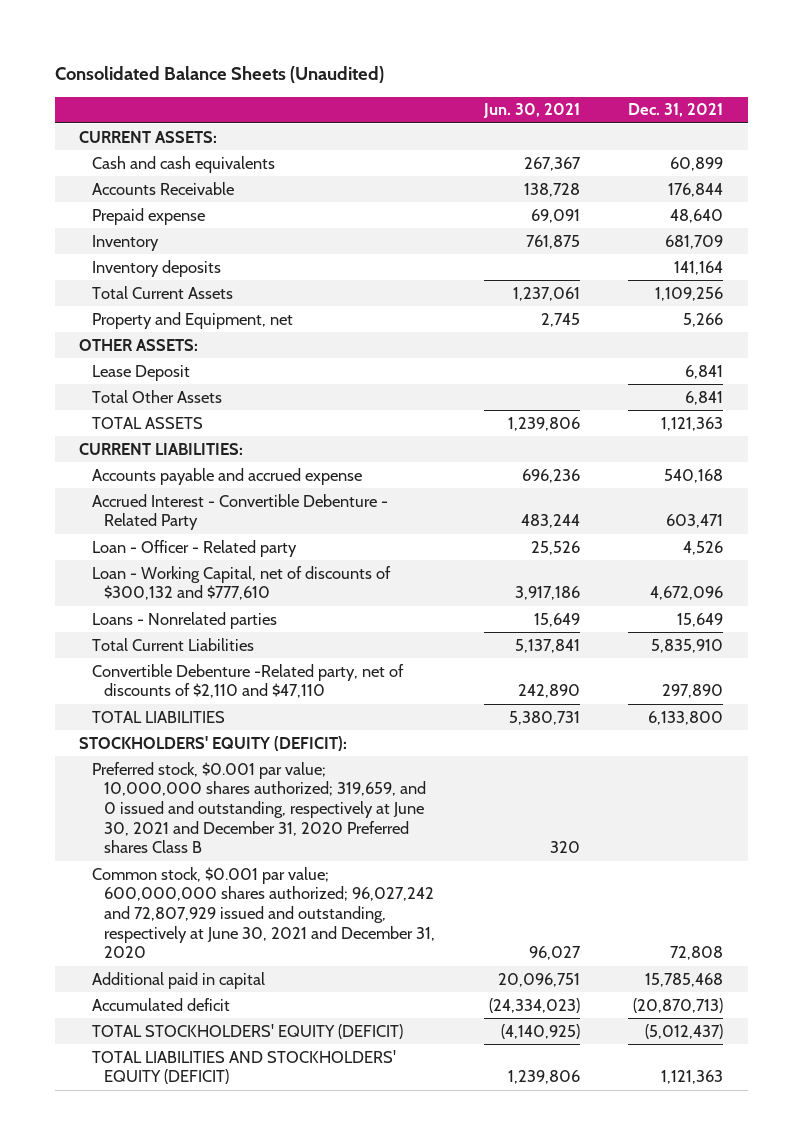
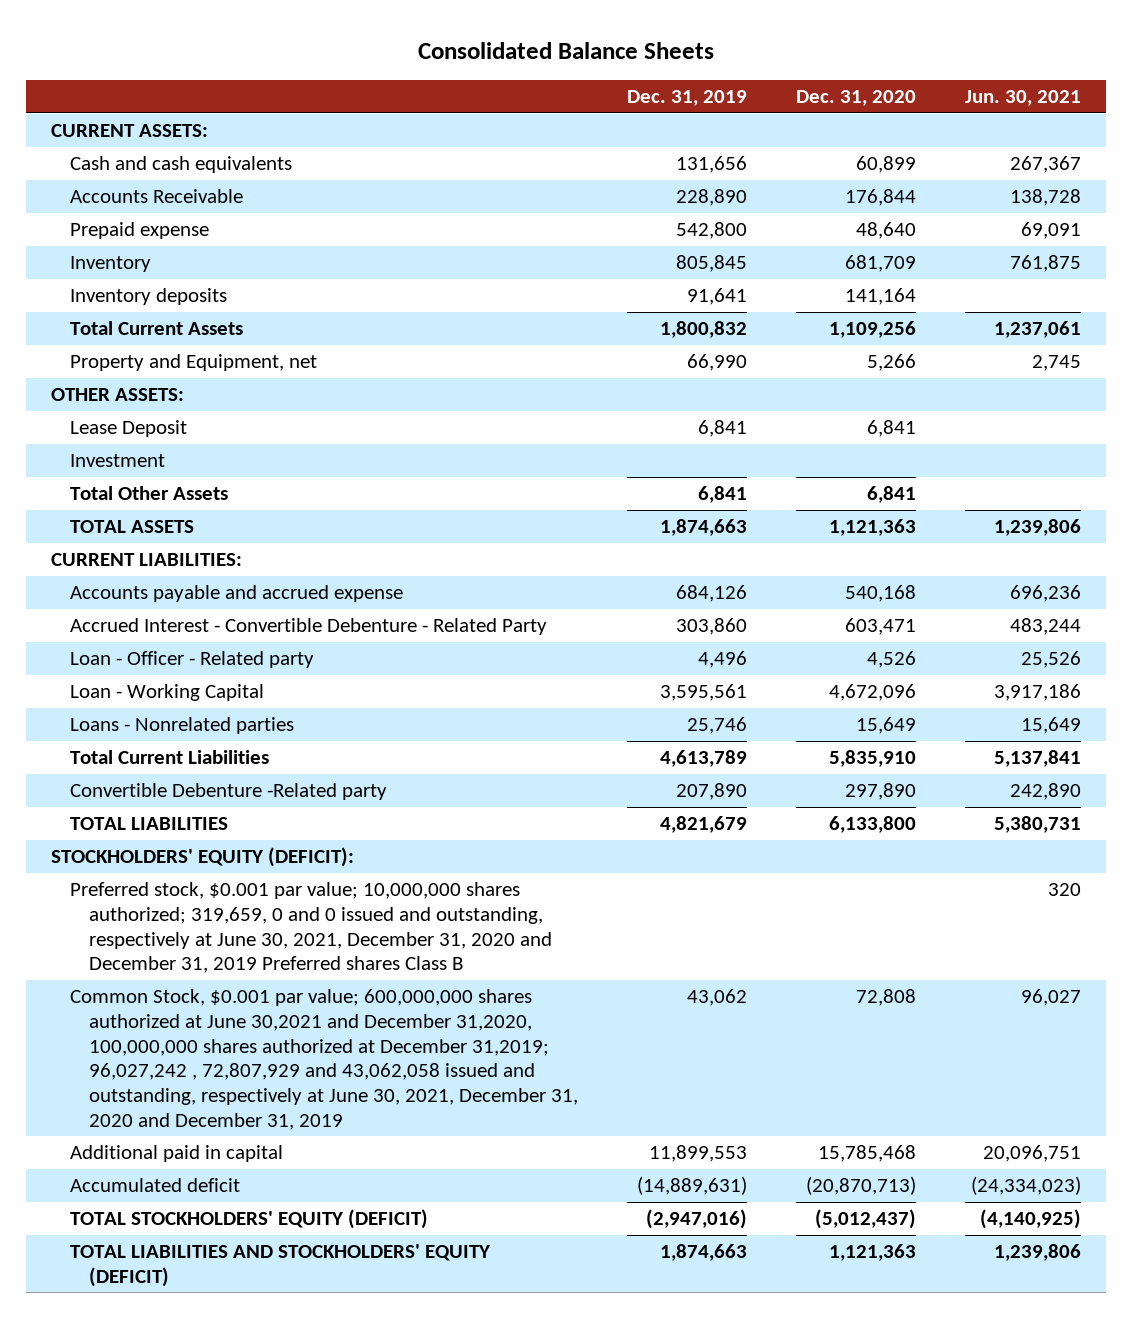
- Consolidated Balance Sheets (Unaudited)
+ Consolidated Balance Sheets
- | Jun. 30, 2021 | Dec. 31, 2021
+ | Dec. 31, 2019 | Dec. 31, 2020 | Jun. 30, 2021
+ Investment
- Loan - Working Capital, net of discounts of $300,132 and $777,610 | 3,917,186 | 4,672,096
+ Loan - Working Capital | 3,595,561 | 4,672,096 | 3,917,186
- Convertible Debenture -Related party, net of discounts of $2,110 and $47,110 | 242,890 | 297,890
+ Convertible Debenture -Related party | 207,890 | 297,890 | 242,890
- Preferred stock, $0.001 par value; 10,000,000 shares authorized; 319,659, and 0 issued and outstanding, respectively at June 30, 2021 and December 31, 2020 Preferred shares Class B | 320 |
- Common stock, $0.001 par value; 600,000,000 shares authorized; 96,027,242 and 72,807,929 issued and outstanding, respectively at June 30, 2021 and December 31, 2020 | 96,027 | 72,808
+ Preferred stock, $0.001 par value; 10,000,000 shares authorized; 319,659, 0 and 0 issued and outstanding, respectively at June 30, 2021, December 31, 2020 and December 31, 2019 Preferred shares Class B | | | 320
+ Common Stock, $0.001 par value; 600,000,000 shares authorized at June 30,2021 and December 31,2020, 100,000,000 shares authorized at December 31,2019; 96,027,242 , 72,807,929 and 43,062,058 issued and outstanding, respectively at June 30, 2021, December 31, 2020 and December 31, 2019 | 43,062 | 72,808 | 96,027

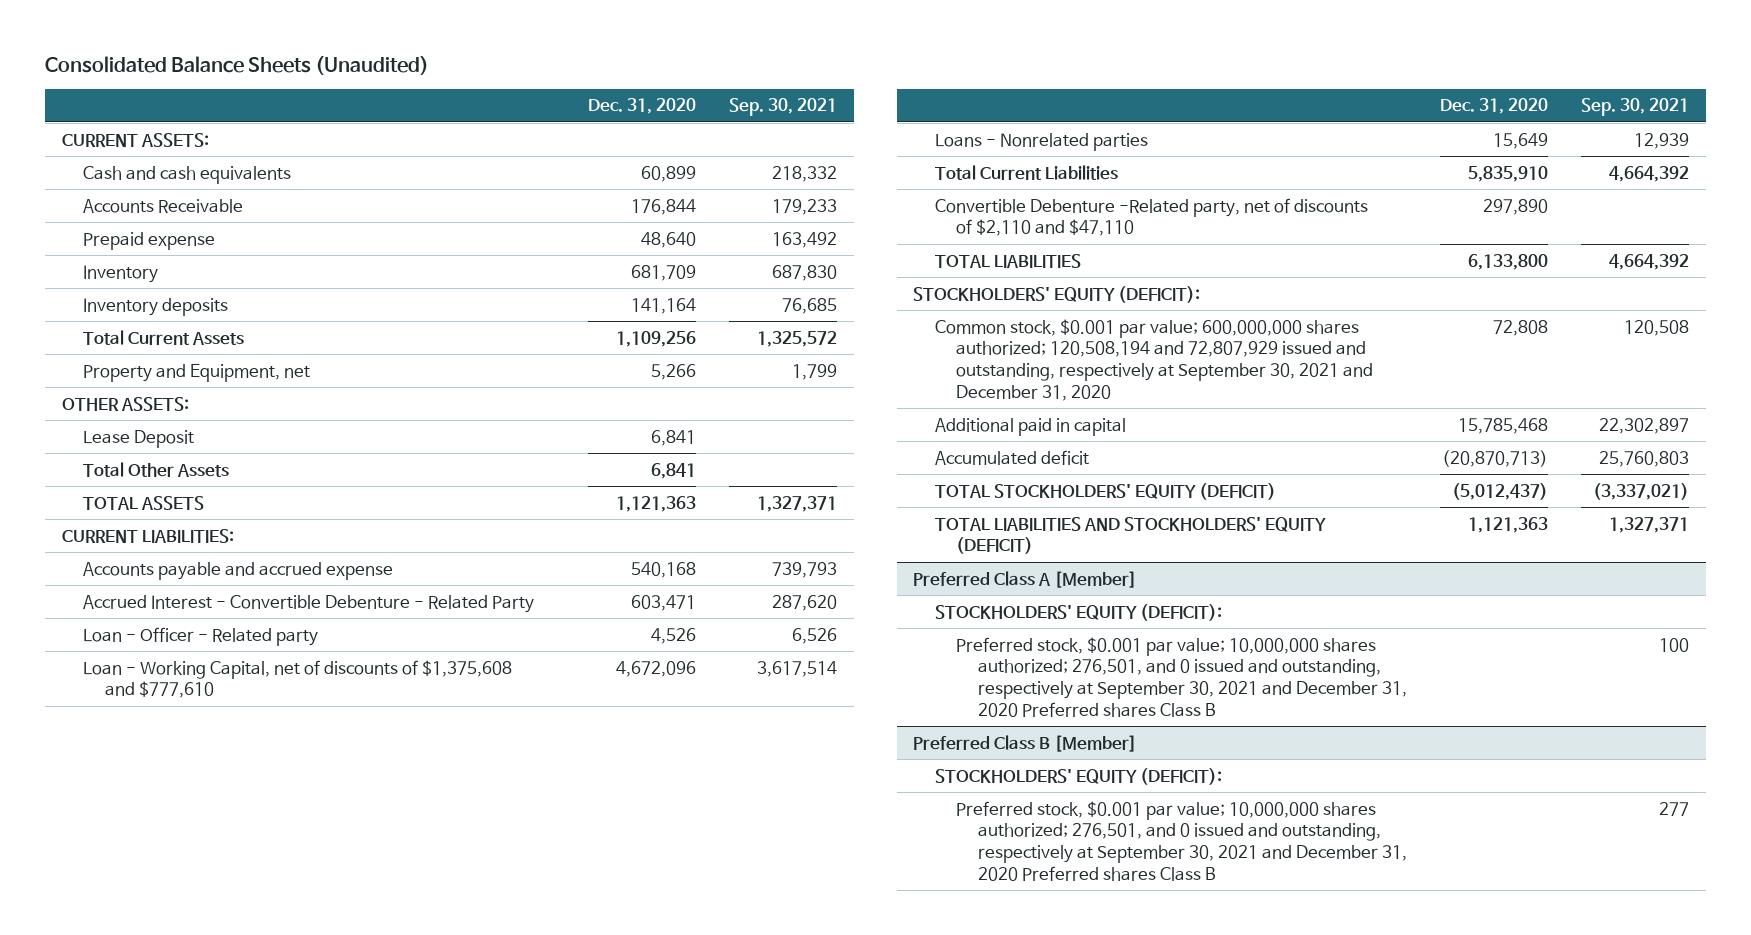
- Consolidated Balance Sheets
+ Consolidated Balance Sheets (Unaudited)
- | Dec. 31, 2019 | Dec. 31, 2020 | Jun. 30, 2021
+ | Dec. 31, 2020 | Sep. 30, 2021
- Investment
- Loan - Working Capital | 3,595,561 | 4,672,096 | 3,917,186
+ Loan - Working Capital, net of discounts of $1,375,608 and $777,610 | 4,672,096 | 3,617,514
- Convertible Debenture -Related party | 207,890 | 297,890 | 242,890
+ Convertible Debenture -Related party, net of discounts of $2,110 and $47,110 | 297,890 |
- Preferred stock, $0.001 par value; 10,000,000 shares authorized; 319,659, 0 and 0 issued and outstanding, respectively at June 30, 2021, December 31, 2020 and December 31, 2019 Preferred shares Class B | | | 320
- Common Stock, $0.001 par value; 600,000,000 shares authorized at June 30,2021 and December 31,2020, 100,000,000 shares authorized at December 31,2019; 96,027,242 , 72,807,929 and 43,062,058 issued and outstanding, respectively at June 30, 2021, December 31, 2020 and December 31, 2019 | 43,062 | 72,808 | 96,027
+ Common stock, $0.001 par value; 600,000,000 shares authorized; 120,508,194 and 72,807,929 issued and outstanding, respectively at September 30, 2021 and December 31, 2020 | 72,808 | 120,508
+ Preferred Class A [Member]
+ STOCKHOLDERS' EQUITY (DEFICIT):
+ Preferred stock, $0.001 par value; 10,000,000 shares authorized; 276,501, and 0 issued and outstanding, respectively at September 30, 2021 and December 31, 2020 Preferred shares Class B | | 100
+ Preferred Class B [Member]
+ STOCKHOLDERS' EQUITY (DEFICIT):
+ Preferred stock, $0.001 par value; 10,000,000 shares authorized; 276,501, and 0 issued and outstanding, respectively at September 30, 2021 and December 31, 2020 Preferred shares Class B | | 277

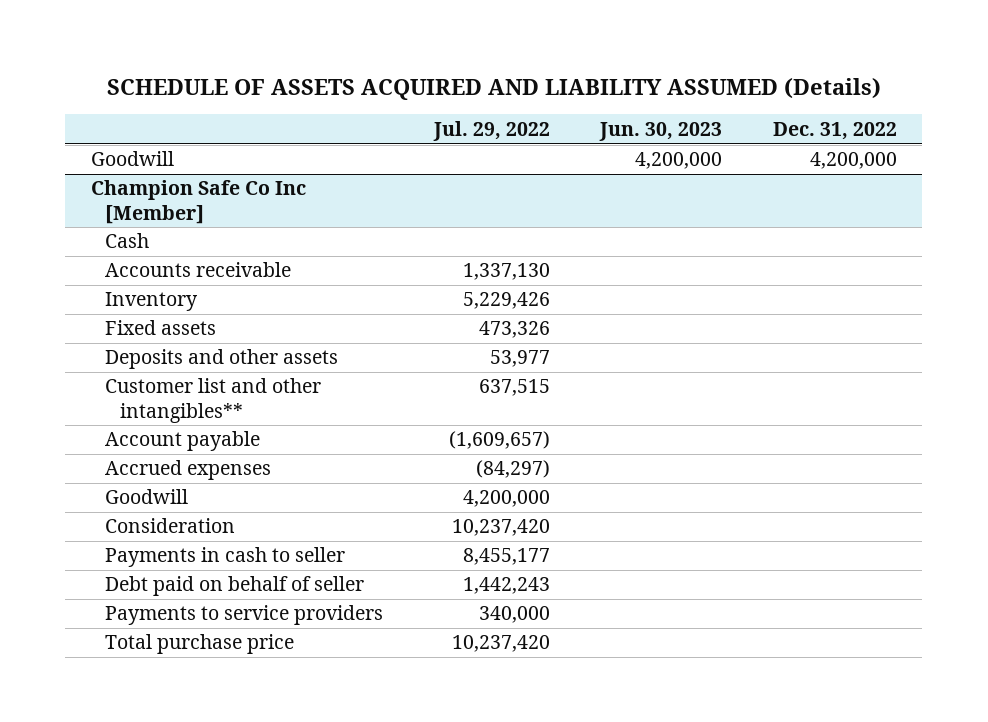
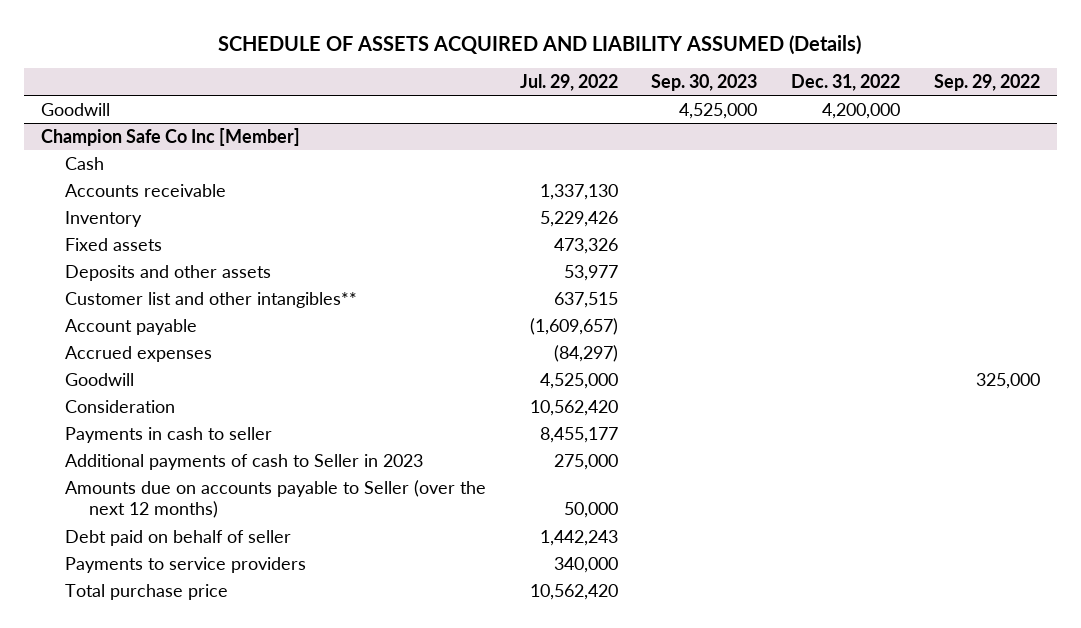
- | Jul. 29, 2022 | Jun. 30, 2023 | Dec. 31, 2022
+ | Jul. 29, 2022 | Sep. 30, 2023 | Dec. 31, 2022 | Sep. 29, 2022
@ Champion Safe Co Inc [Member]
- Goodwill | 4,200,000 | |
- Consideration | 10,237,420 | |
+ Goodwill | 4,525,000 | | | 325,000
+ Consideration | 10,562,420 | | |
+ Additional payments of cash to Seller in 2023 | 275,000 | | |
+ Amounts due on accounts payable to Seller (over the next 12 months) | 50,000 | | |
- Total purchase price | 10,237,420 | |
+ Total purchase price | 10,562,420 | | |

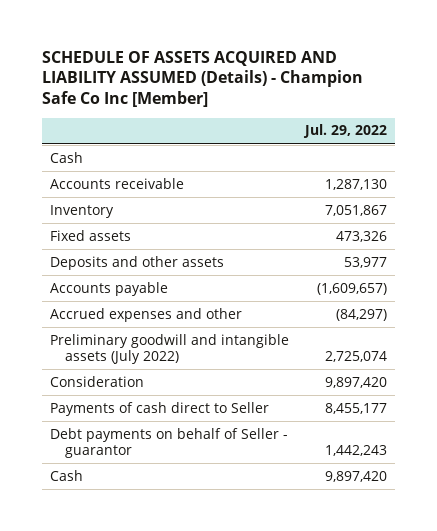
- SCHEDULE OF ASSETS ACQUIRED AND LIABILITY ASSUMED (Details)
+ SCHEDULE OF ASSETS ACQUIRED AND LIABILITY ASSUMED (Details) - Champion Safe Co Inc [Member]
- | Jul. 29, 2022 | Sep. 30, 2023 | Dec. 31, 2022 | Sep. 29, 2022
+ | Jul. 29, 2022
- Goodwill | | 4,525,000 | 4,200,000 |
- Champion Safe Co Inc [Member]
- Accounts receivable | 1,337,130 | | |
- Inventory | 5,229,426 | | |
+ Accounts receivable | 1,287,130
+ Inventory | 7,051,867
- Customer list and other intangibles** | 637,515 | | |
- Account payable | (1,609,657) | | |
- Accrued expenses | (84,297) | | |
- Goodwill | 4,525,000 | | | 325,000
- Consideration | 10,562,420 | | |
- Payments in cash to seller | 8,455,177 | | |
- Additional payments of cash to Seller in 2023 | 275,000 | | |
- Amounts due on accounts payable to Seller (over the next 12 months) | 50,000 | | |
- Debt paid on behalf of seller | 1,442,243 | | |
- Payments to service providers | 340,000 | | |
- Total purchase price | 10,562,420 | | |
+ Accounts payable | (1,609,657)
+ Accrued expenses and other | (84,297)
+ Preliminary goodwill and intangible assets (July 2022) | 2,725,074
+ Consideration | 9,897,420
+ Payments of cash direct to Seller | 8,455,177
+ Debt payments on behalf of Seller - guarantor | 1,442,243
+ Cash | 9,897,420

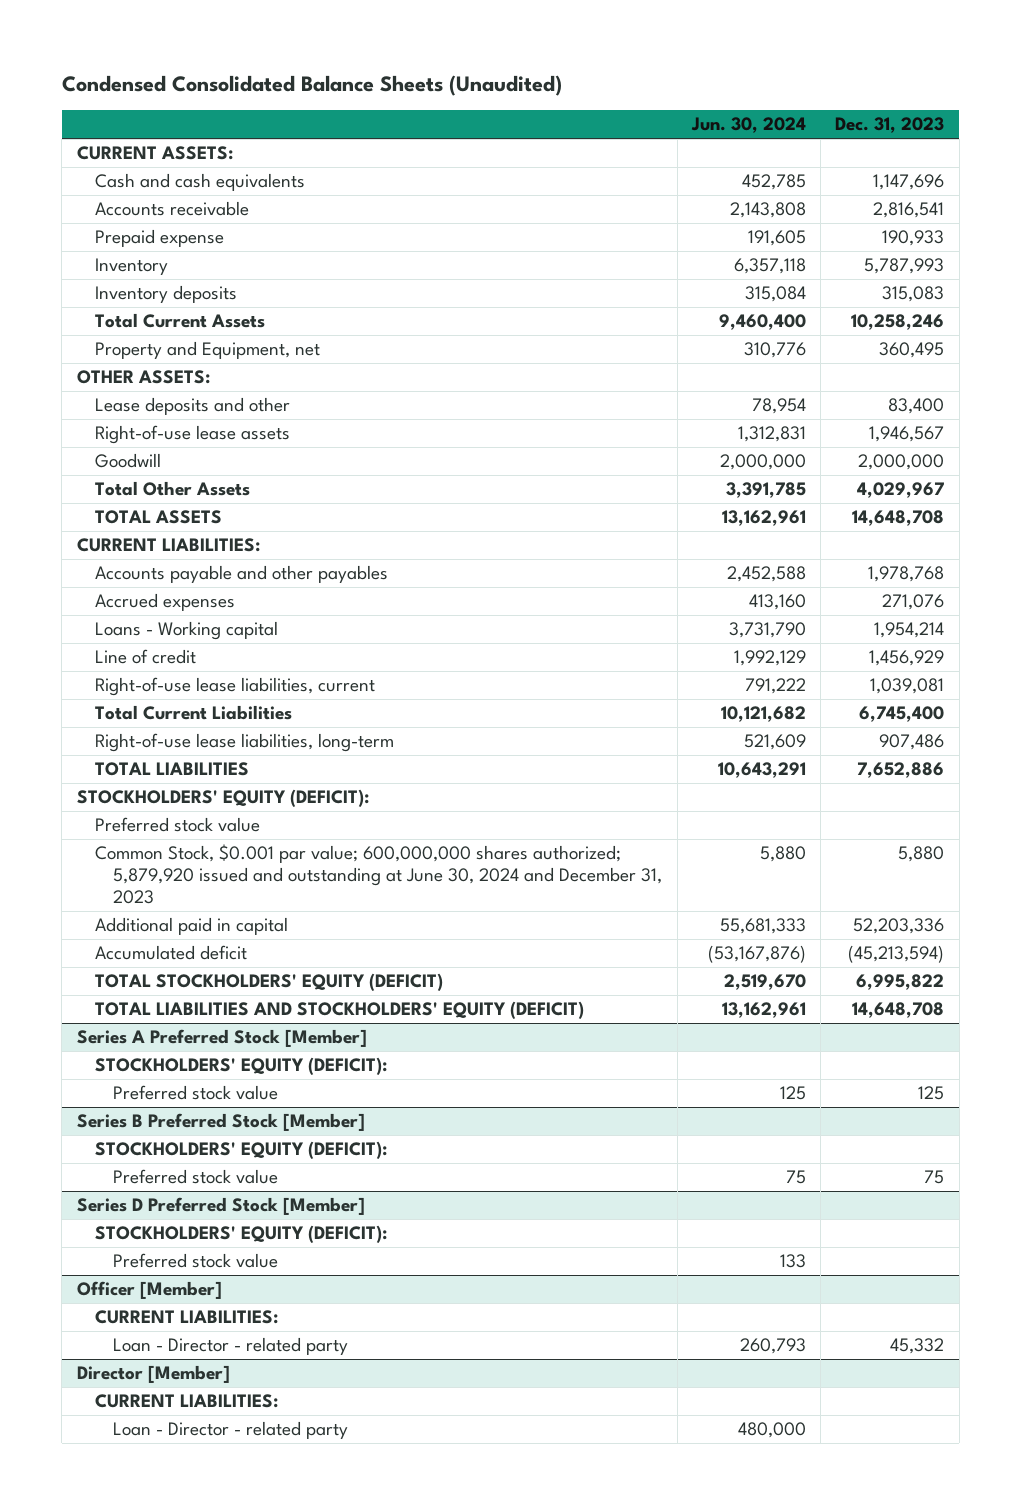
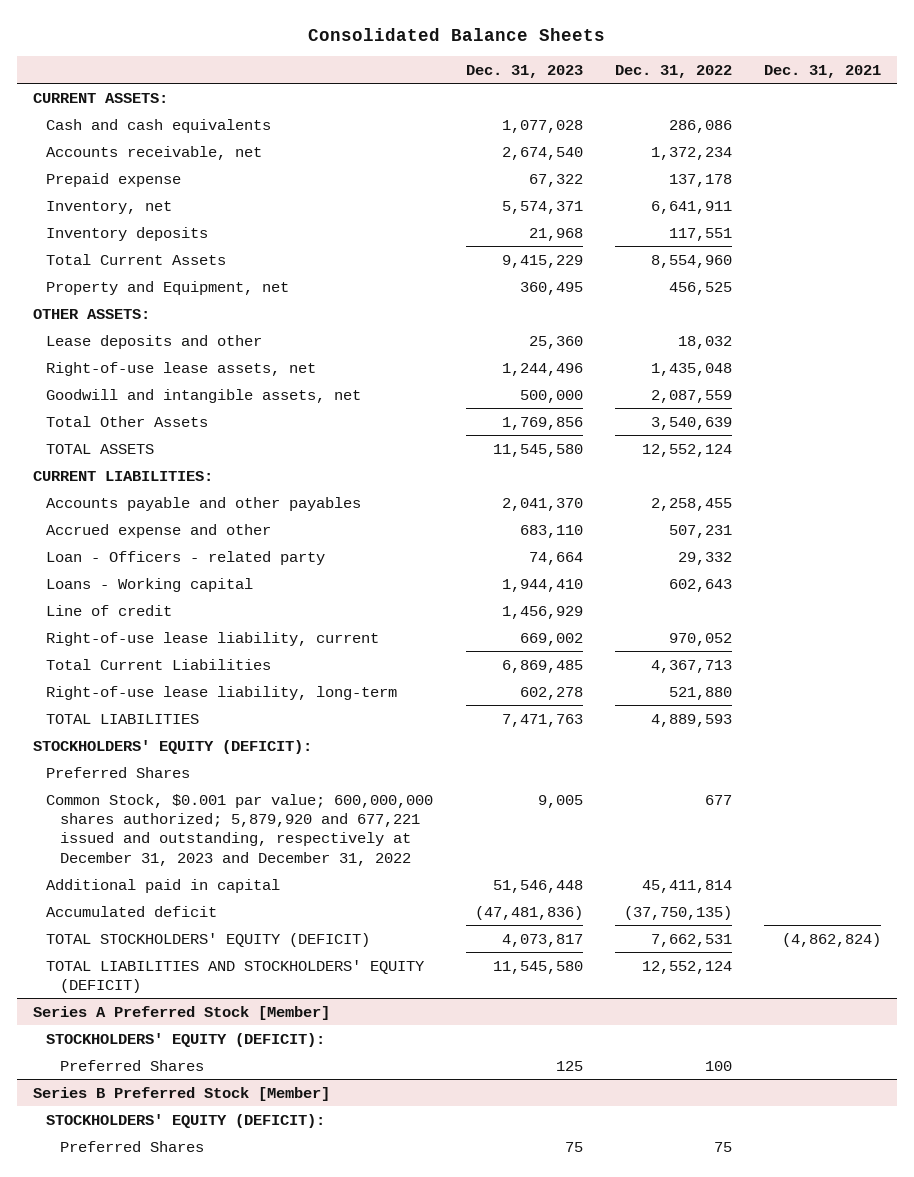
- Condensed Consolidated Balance Sheets (Unaudited)
+ Consolidated Balance Sheets
- | Jun. 30, 2024 | Dec. 31, 2023
+ | Dec. 31, 2023 | Dec. 31, 2022 | Dec. 31, 2021
- Cash and cash equivalents | 452,785 | 1,147,696
- Accounts receivable | 2,143,808 | 2,816,541
- Prepaid expense | 191,605 | 190,933
- Inventory | 6,357,118 | 5,787,993
- Inventory deposits | 315,084 | 315,083
- Total Current Assets | 9,460,400 | 10,258,246
+ Cash and cash equivalents | 1,077,028 | 286,086 |
+ Accounts receivable, net | 2,674,540 | 1,372,234 |
+ Prepaid expense | 67,322 | 137,178 |
+ Inventory, net | 5,574,371 | 6,641,911 |
+ Inventory deposits | 21,968 | 117,551 |
+ Total Current Assets | 9,415,229 | 8,554,960 |
- Lease deposits and other | 78,954 | 83,400
- Right-of-use lease assets | 1,312,831 | 1,946,567
- Goodwill | 2,000,000 | 2,000,000
- Total Other Assets | 3,391,785 | 4,029,967
- TOTAL ASSETS | 13,162,961 | 14,648,708
+ Lease deposits and other | 25,360 | 18,032 |
+ Right-of-use lease assets, net | 1,244,496 | 1,435,048 |
+ Goodwill and intangible assets, net | 500,000 | 2,087,559 |
+ Total Other Assets | 1,769,856 | 3,540,639 |
+ TOTAL ASSETS | 11,545,580 | 12,552,124 |
- Accounts payable and other payables | 2,452,588 | 1,978,768
- Accrued expenses | 413,160 | 271,076
- Loans - Working capital | 3,731,790 | 1,954,214
+ Accounts payable and other payables | 2,041,370 | 2,258,455 |
+ Accrued expense and other | 683,110 | 507,231 |
+ Loan - Officers - related party | 74,664 | 29,332 |
+ Loans - Working capital | 1,944,410 | 602,643 |
- Right-of-use lease liabilities, current | 791,222 | 1,039,081
- Total Current Liabilities | 10,121,682 | 6,745,400
- Right-of-use lease liabilities, long-term | 521,609 | 907,486
- TOTAL LIABILITIES | 10,643,291 | 7,652,886
+ Right-of-use lease liability, current | 669,002 | 970,052 |
+ Total Current Liabilities | 6,869,485 | 4,367,713 |
+ Right-of-use lease liability, long-term | 602,278 | 521,880 |
+ TOTAL LIABILITIES | 7,471,763 | 4,889,593 |
- Preferred stock value
- Common Stock, $0.001 par value; 600,000,000 shares authorized; 5,879,920 issued and outstanding at June 30, 2024 and December 31, 2023 | 5,880 | 5,880
- Additional paid in capital | 55,681,333 | 52,203,336
- Accumulated deficit | (53,167,876) | (45,213,594)
- TOTAL STOCKHOLDERS' EQUITY (DEFICIT) | 2,519,670 | 6,995,822
- TOTAL LIABILITIES AND STOCKHOLDERS' EQUITY (DEFICIT) | 13,162,961 | 14,648,708
+ Preferred Shares
+ Common Stock, $0.001 par value; 600,000,000 shares authorized; 5,879,920 and 677,221 issued and outstanding, respectively at December 31, 2023 and December 31, 2022 | 9,005 | 677 |
+ Additional paid in capital | 51,546,448 | 45,411,814 |
+ Accumulated deficit | (47,481,836) | (37,750,135) |
+ TOTAL STOCKHOLDERS' EQUITY (DEFICIT) | 4,073,817 | 7,662,531 | (4,862,824)
+ TOTAL LIABILITIES AND STOCKHOLDERS' EQUITY (DEFICIT) | 11,545,580 | 12,552,124 |
@ Series A Preferred Stock [Member]
- Preferred stock value | 125 | 125
+ Preferred Shares | 125 | 100 |
@ Series B Preferred Stock [Member]
- Preferred stock value | 75 | 75
- Series D Preferred Stock [Member]
- STOCKHOLDERS' EQUITY (DEFICIT):
- Preferred stock value | 133 |
- Officer [Member]
- CURRENT LIABILITIES:
- Loan - Director - related party | 260,793 | 45,332
- Director [Member]
- CURRENT LIABILITIES:
- Loan - Director - related party | 480,000 |
@ Series B Preferred Stock [Member]
+ Preferred Shares | 75 | 75 |

